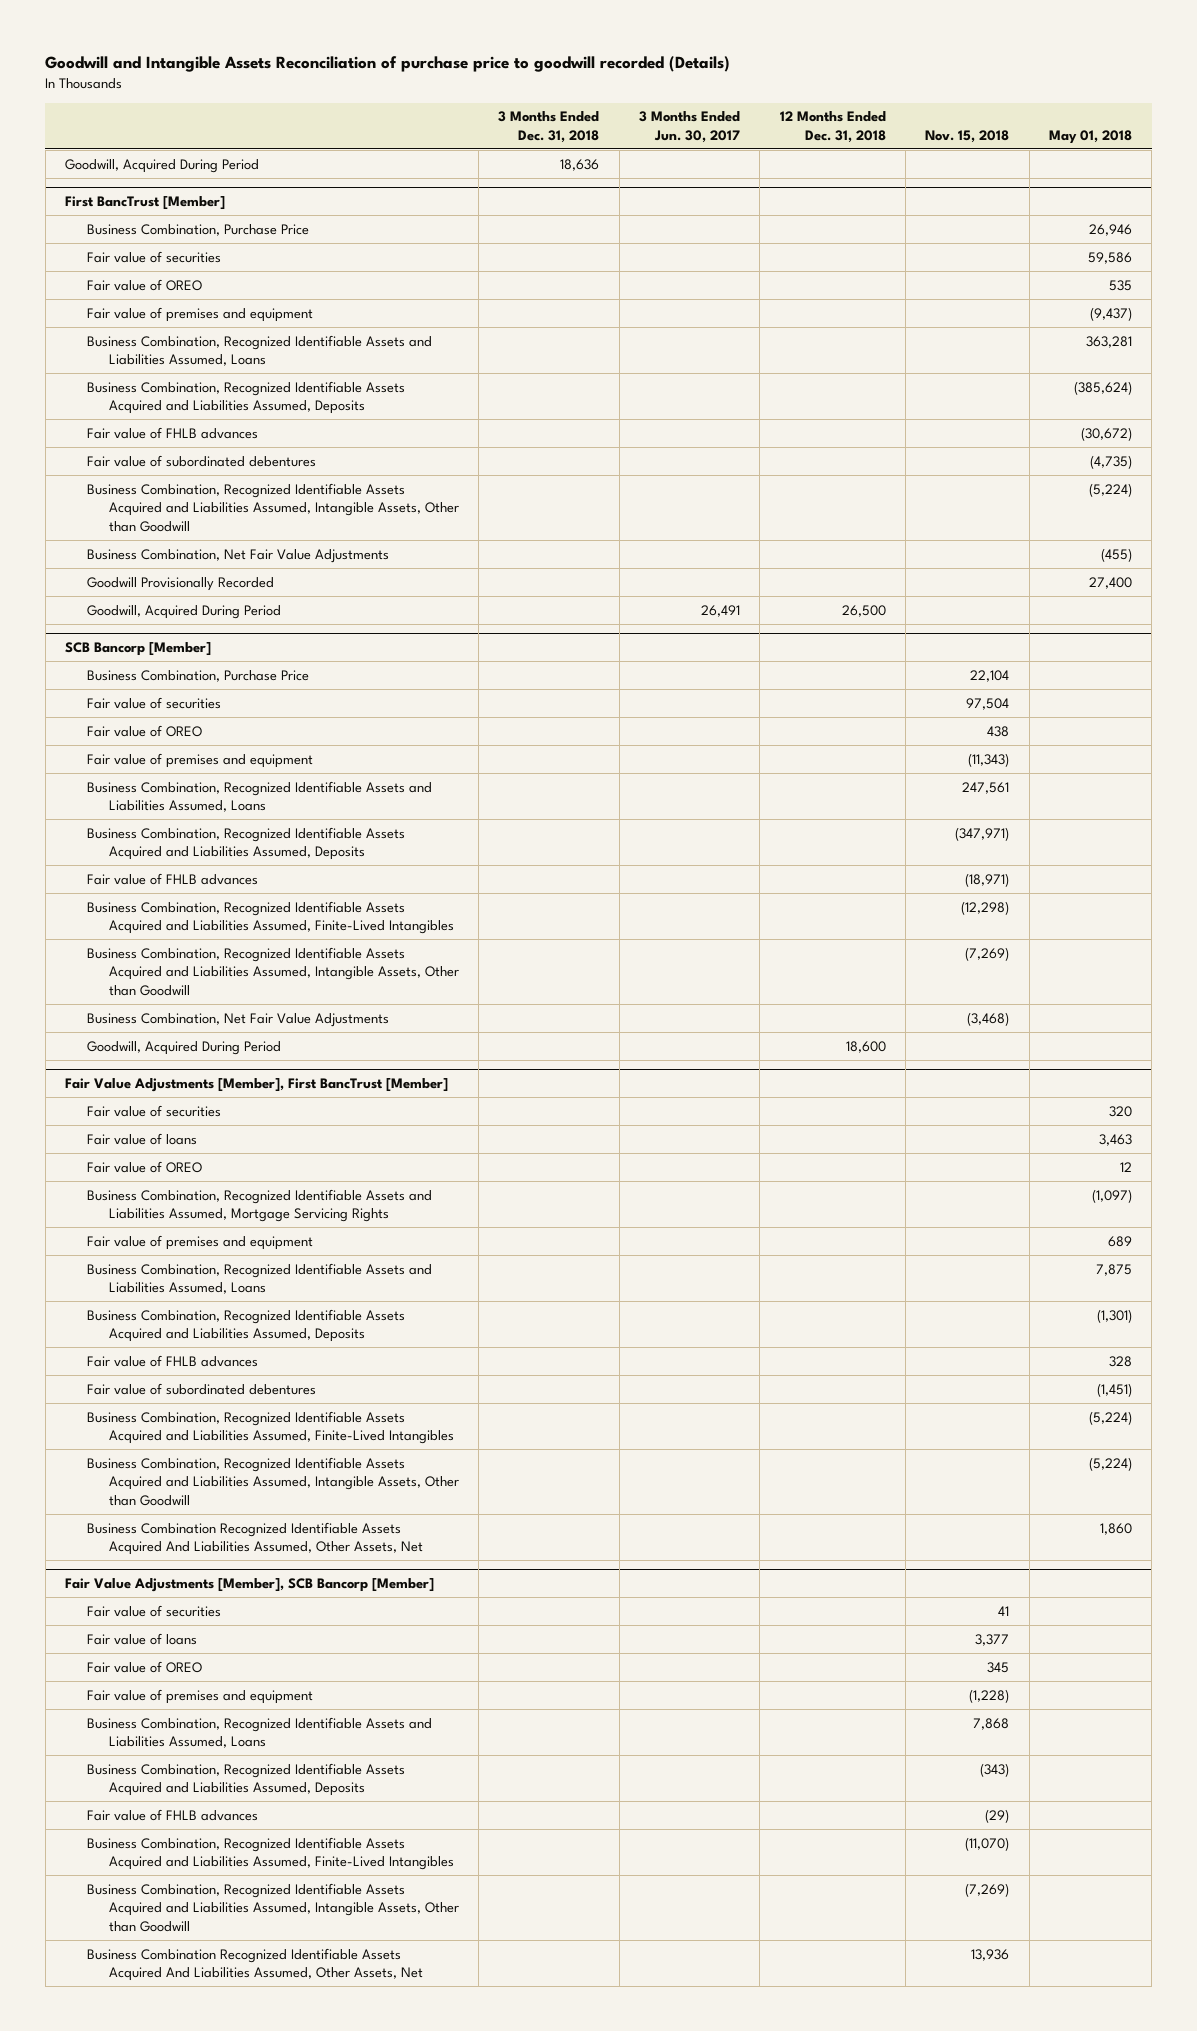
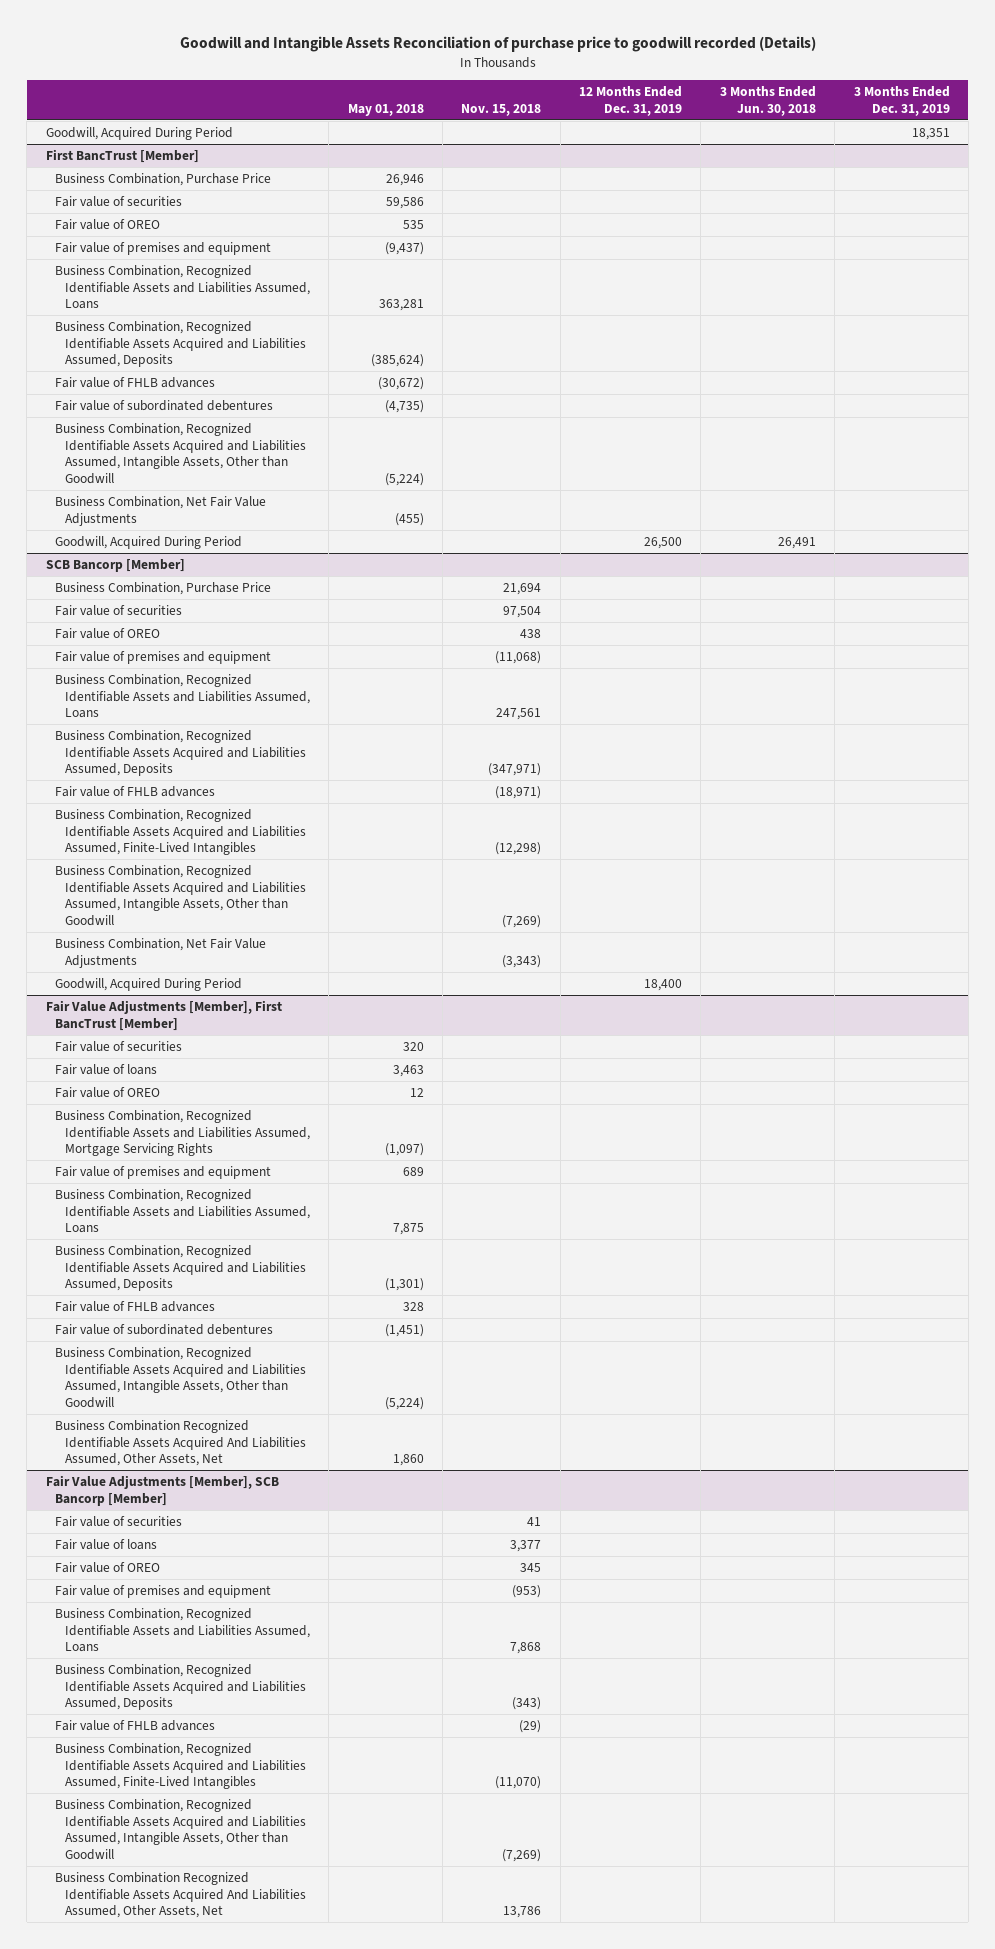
- | 3 Months Ended Dec. 31, 2018 | 3 Months Ended Jun. 30, 2017 | 12 Months Ended Dec. 31, 2018 | Nov. 15, 2018 | May 01, 2018
+ | May 01, 2018 | Nov. 15, 2018 | 12 Months Ended Dec. 31, 2019 | 3 Months Ended Jun. 30, 2018 | 3 Months Ended Dec. 31, 2019
@ First BancTrust [Member]
- Goodwill Provisionally Recorded | | | | | 27,400
@ SCB Bancorp [Member]
- Business Combination, Purchase Price | | | | 22,104 |
+ Business Combination, Purchase Price | | 21,694 | | |
- Fair value of premises and equipment | | | | (11,343) |
+ Fair value of premises and equipment | | (11,068) | | |
- Business Combination, Net Fair Value Adjustments | | | | (3,468) |
+ Business Combination, Net Fair Value Adjustments | | (3,343) | | |
@ Fair Value Adjustments [Member], First BancTrust [Member]
- Business Combination, Recognized Identifiable Assets Acquired and Liabilities Assumed, Finite-Lived Intangibles | | | | | (5,224)
@ Fair Value Adjustments [Member], SCB Bancorp [Member]
- Fair value of premises and equipment | | | | (1,228) |
+ Fair value of premises and equipment | | (953) | | |
- Business Combination Recognized Identifiable Assets Acquired And Liabilities Assumed, Other Assets, Net | | | | 13,936 |
+ Business Combination Recognized Identifiable Assets Acquired And Liabilities Assumed, Other Assets, Net | | 13,786 | | |

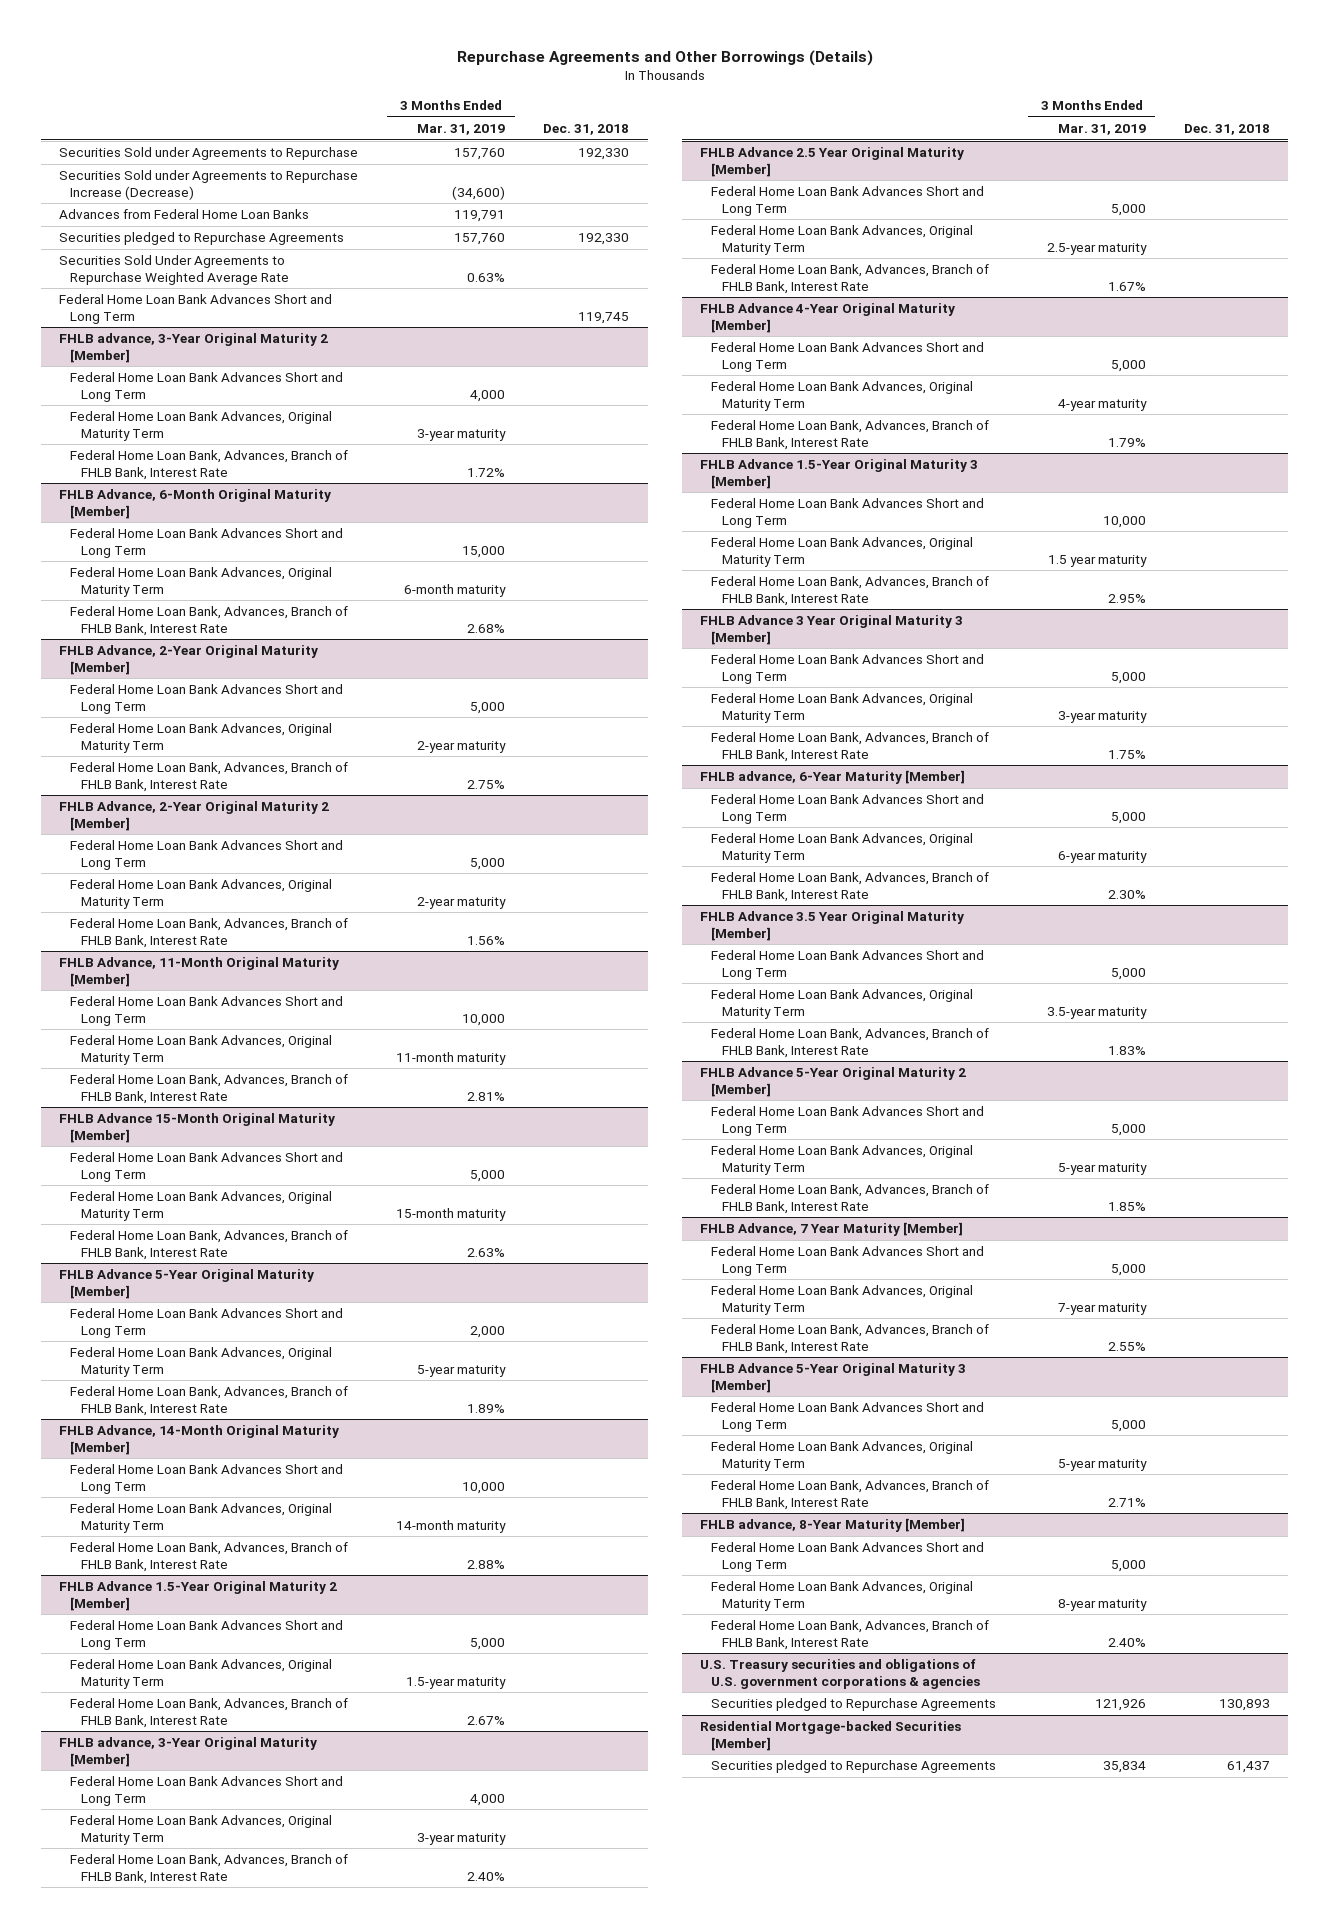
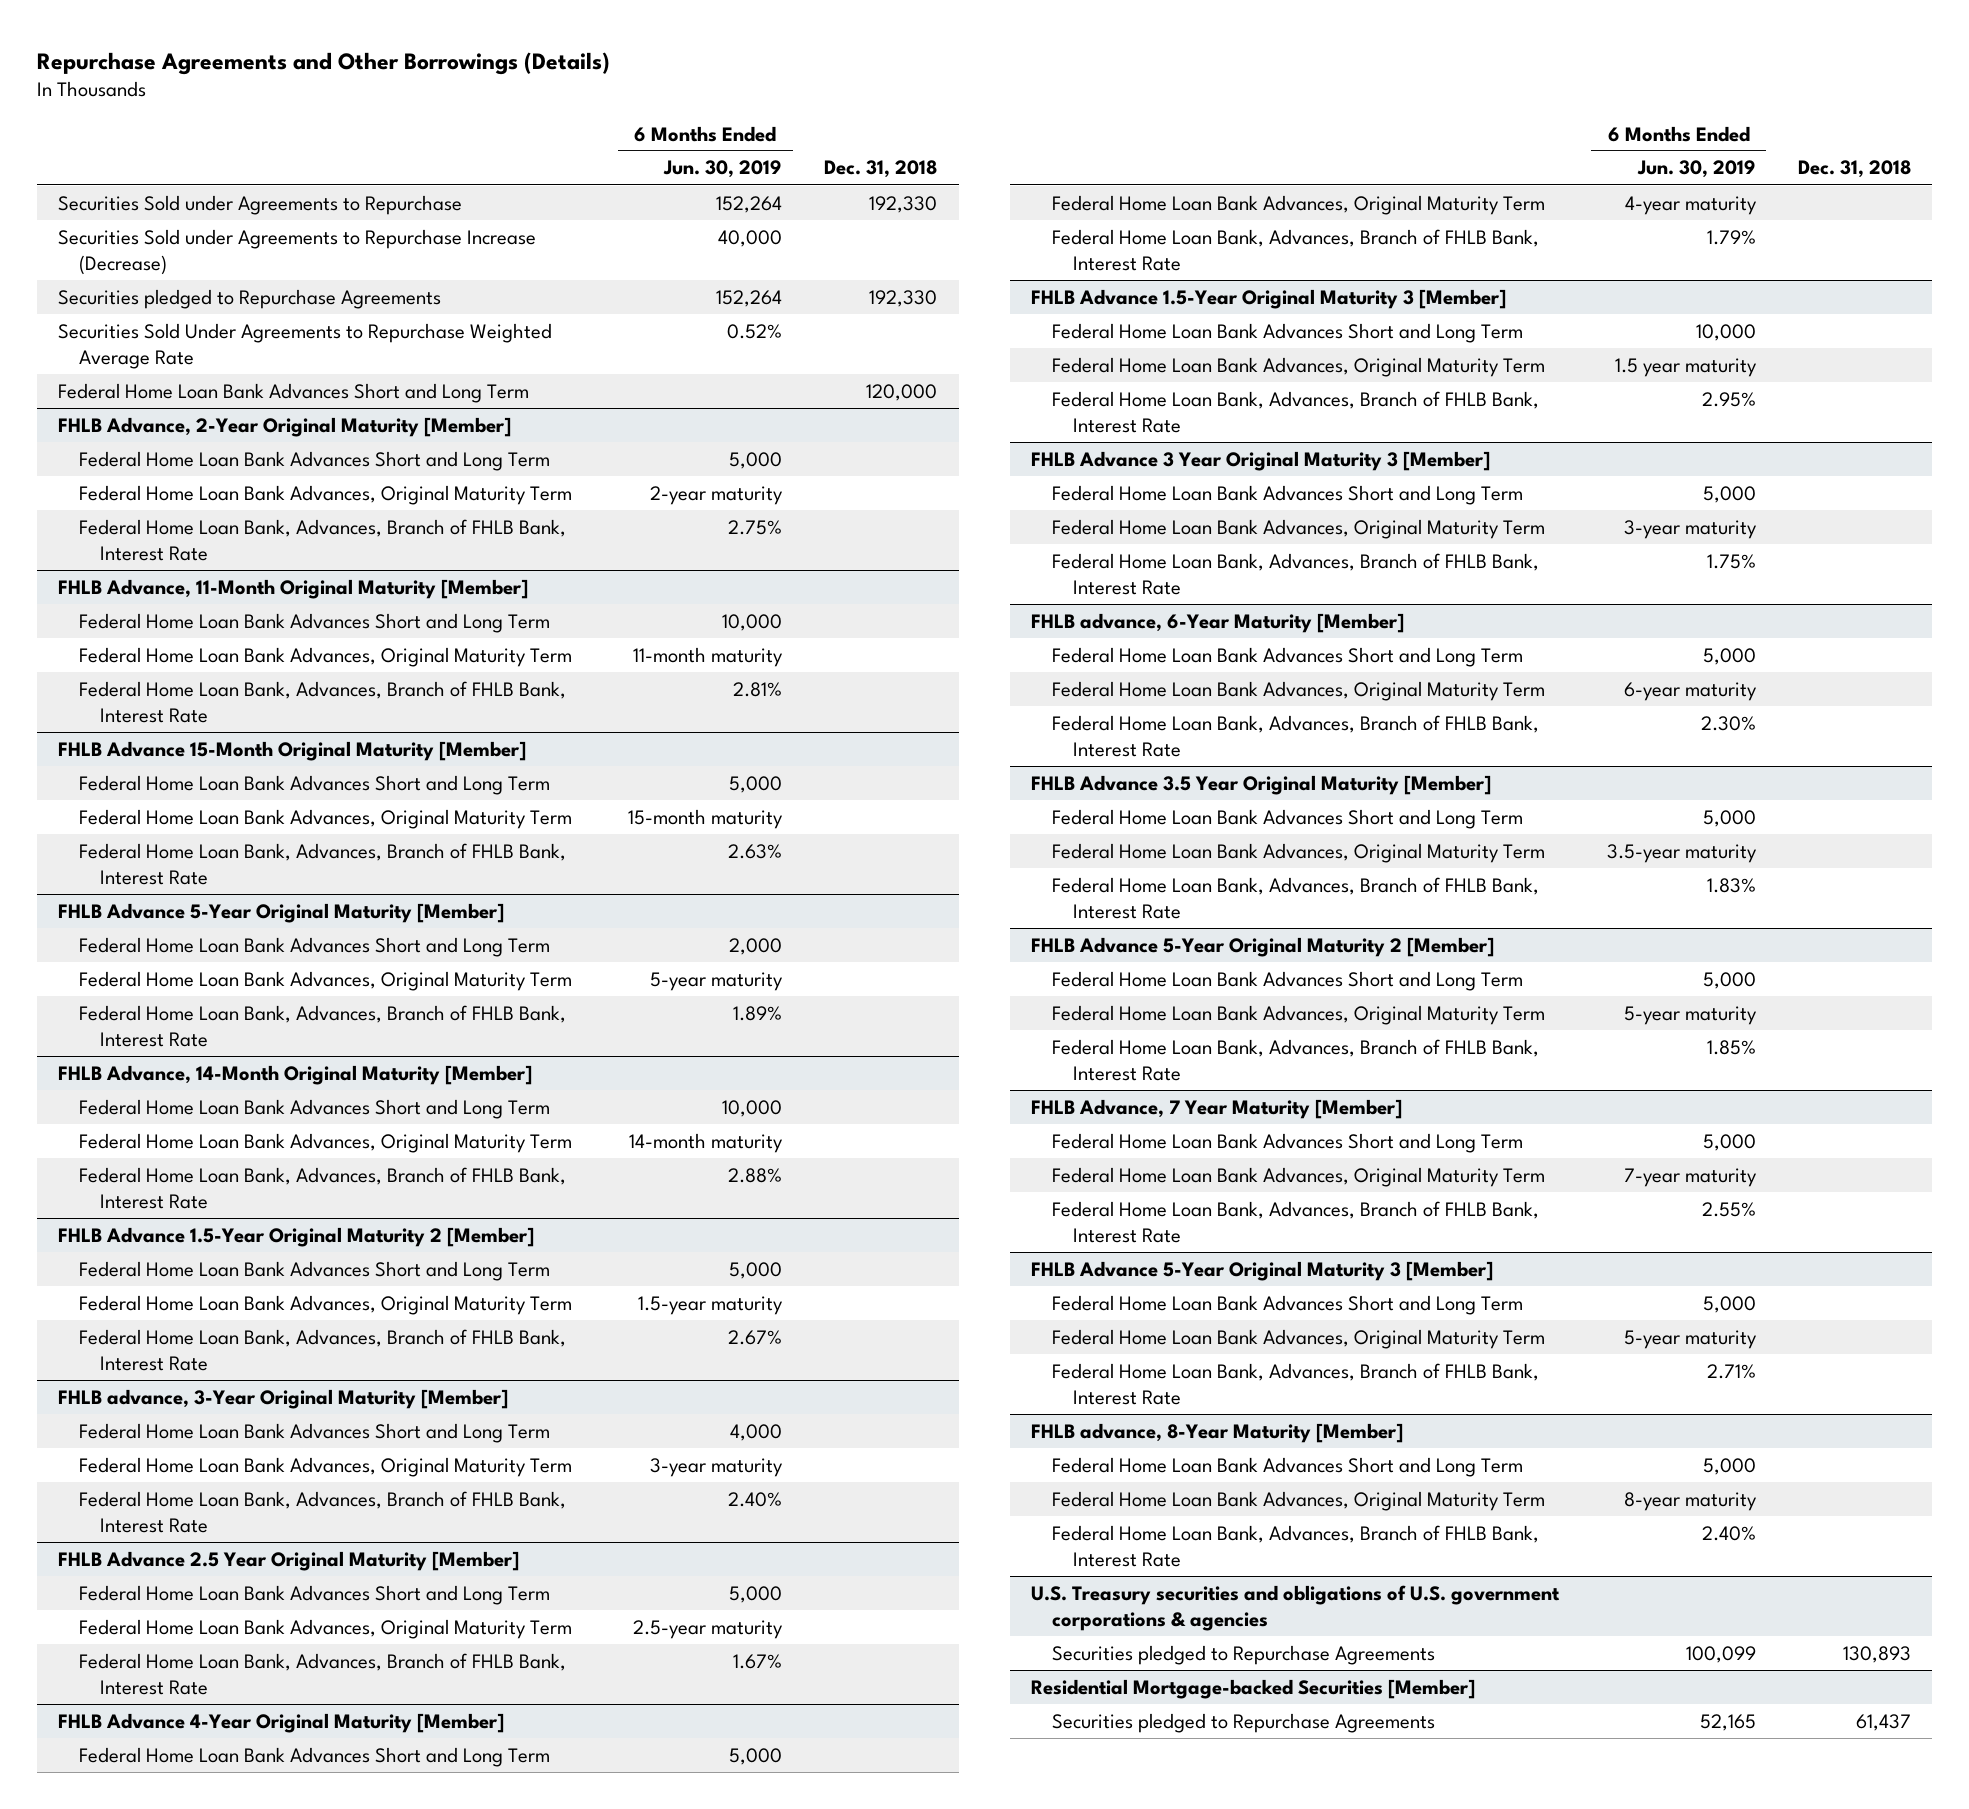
- | 3 Months Ended Mar. 31, 2019 | Dec. 31, 2018
+ | 6 Months Ended Jun. 30, 2019 | Dec. 31, 2018
- Advances from Federal Home Loan Banks | 119,791 |
- Federal Home Loan Bank Advances Short and Long Term | | 119,745
- FHLB advance, 3-Year Original Maturity 2 [Member]
- Federal Home Loan Bank Advances Short and Long Term | 4,000 |
- Federal Home Loan Bank Advances, Original Maturity Term | 3-year maturity |
- Federal Home Loan Bank, Advances, Branch of FHLB Bank, Interest Rate | 1.72% |
- FHLB Advance, 6-Month Original Maturity [Member]
- Federal Home Loan Bank Advances Short and Long Term | 15,000 |
- Federal Home Loan Bank Advances, Original Maturity Term | 6-month maturity |
- Federal Home Loan Bank, Advances, Branch of FHLB Bank, Interest Rate | 2.68% |
+ Federal Home Loan Bank Advances Short and Long Term | | 120,000
- FHLB Advance, 2-Year Original Maturity 2 [Member]
- Federal Home Loan Bank Advances Short and Long Term | 5,000 |
- Federal Home Loan Bank Advances, Original Maturity Term | 2-year maturity |
- Federal Home Loan Bank, Advances, Branch of FHLB Bank, Interest Rate | 1.56% |

